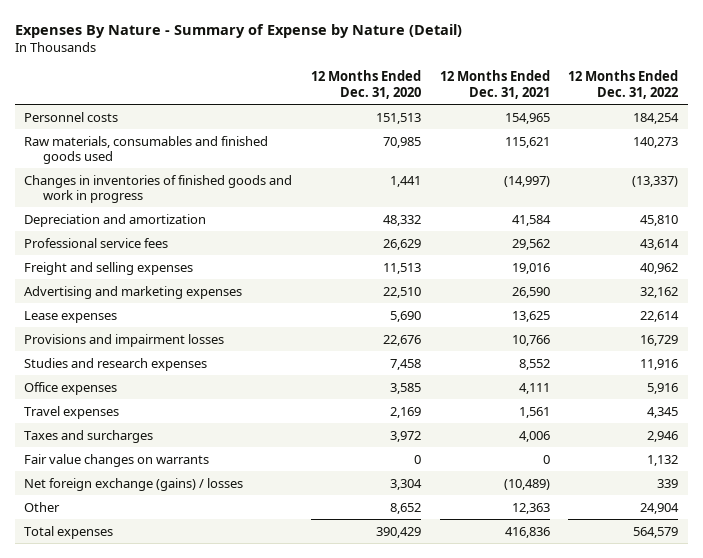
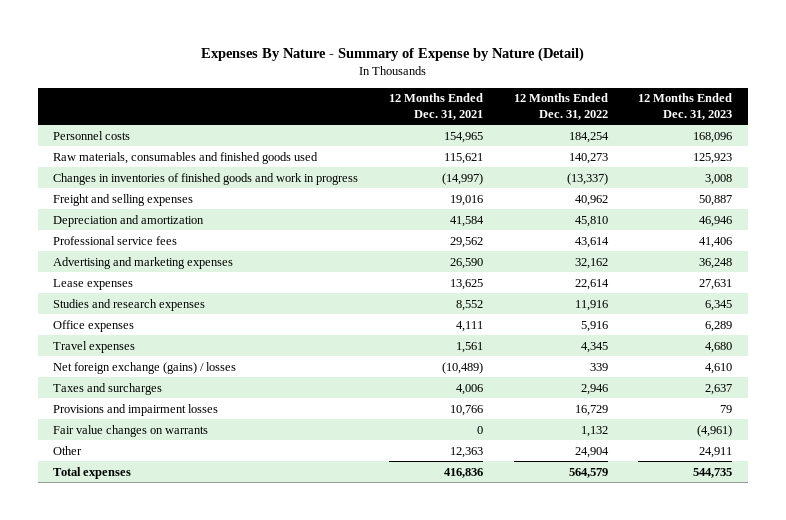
- | 12 Months Ended Dec. 31, 2020 | 12 Months Ended Dec. 31, 2021 | 12 Months Ended Dec. 31, 2022
+ | 12 Months Ended Dec. 31, 2021 | 12 Months Ended Dec. 31, 2022 | 12 Months Ended Dec. 31, 2023
moved up: Freight and selling expenses | 19,016 | 40,962 | 50,887
moved up: Net foreign exchange (gains) / losses | (10,489) | 339 | 4,610
moved down: Provisions and impairment losses | 10,766 | 16,729 | 79

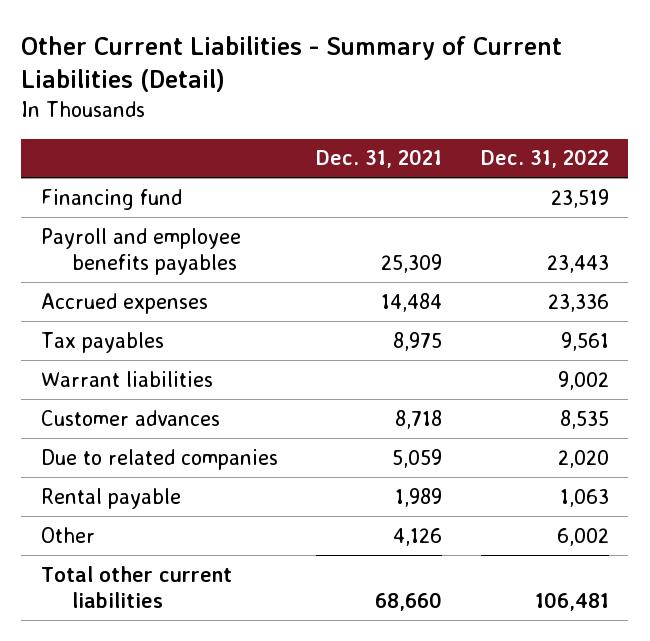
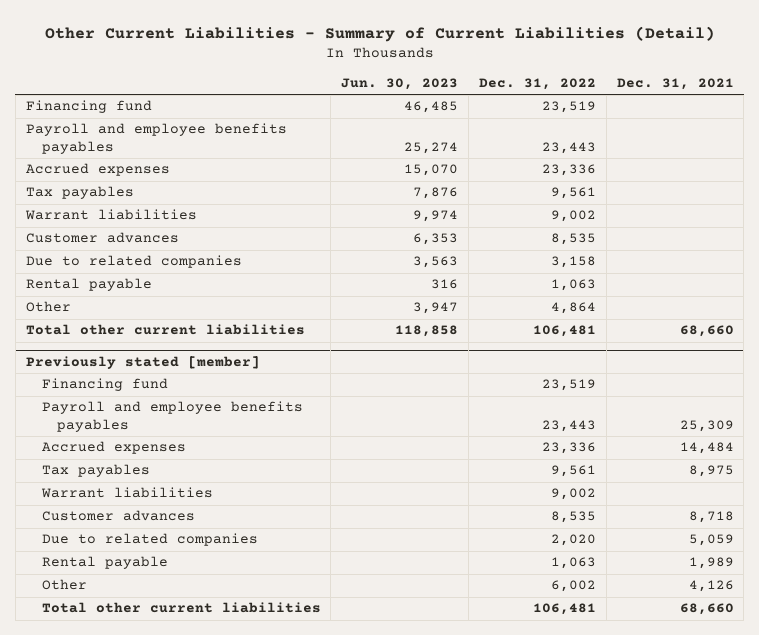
- | Dec. 31, 2021 | Dec. 31, 2022
+ | Jun. 30, 2023 | Dec. 31, 2022 | Dec. 31, 2021
+ Payroll and employee benefits payables | 25,274 | 23,443 |
+ Accrued expenses | 15,070 | 23,336 |
+ Tax payables | 7,876 | 9,561 |
+ Warrant liabilities | 9,974 | 9,002 |
+ Customer advances | 6,353 | 8,535 |
+ Due to related companies | 3,563 | 3,158 |
+ Rental payable | 316 | 1,063 |
+ Other | 3,947 | 4,864 |
+ Total other current liabilities | 118,858 | 106,481 | 68,660
+ Previously stated [member]
+ Financing fund | | 23,519 |

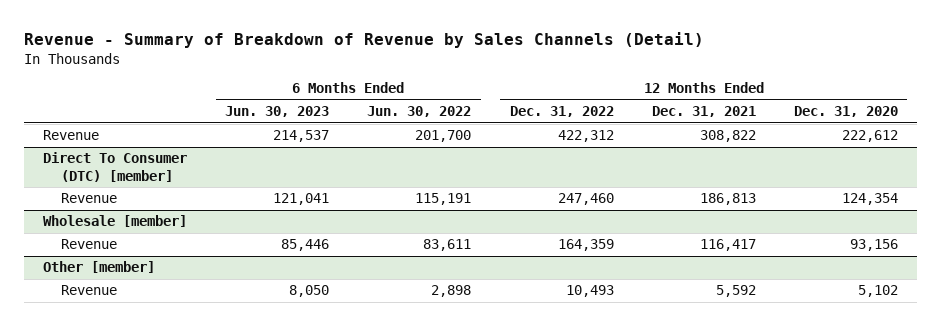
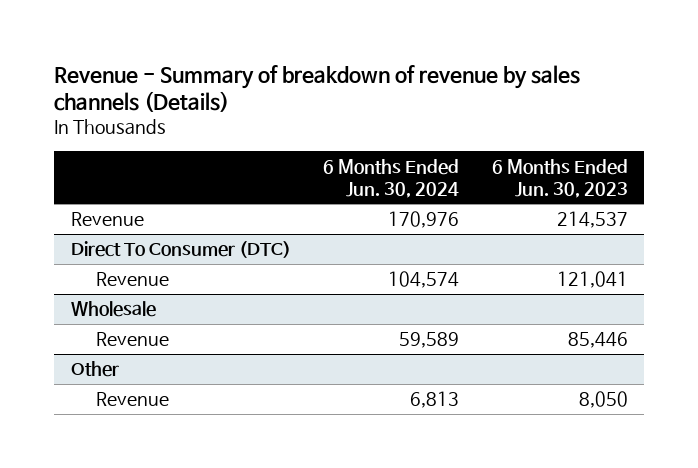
- Revenue - Summary of Breakdown of Revenue by Sales Channels (Detail)
+ Revenue - Summary of breakdown of revenue by sales channels (Details)
- | 6 Months Ended Jun. 30, 2023 | 6 Months Ended Jun. 30, 2022 | 12 Months Ended Dec. 31, 2022 | 12 Months Ended Dec. 31, 2021 | 12 Months Ended Dec. 31, 2020
+ | 6 Months Ended Jun. 30, 2024 | 6 Months Ended Jun. 30, 2023
- Direct To Consumer (DTC) [member]
+ Direct To Consumer (DTC)
- Wholesale [member]
+ Wholesale
- Other [member]
+ Other

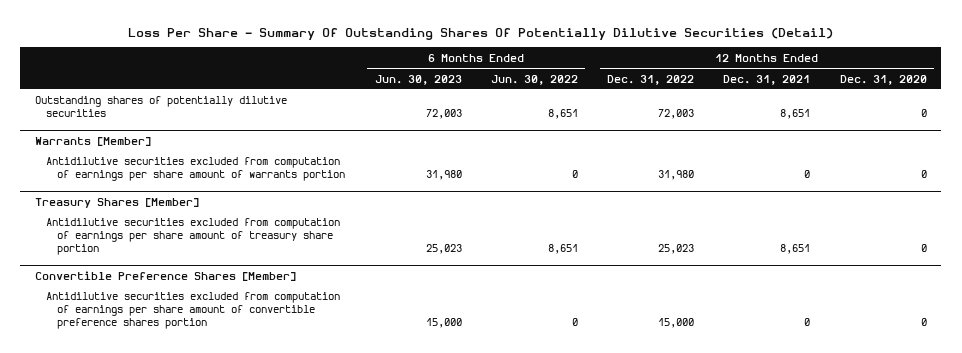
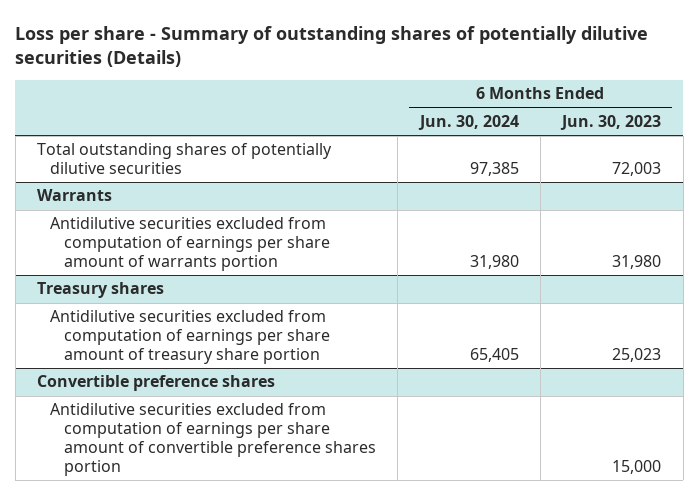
- Loss Per Share - Summary Of Outstanding Shares Of Potentially Dilutive Securities (Detail)
+ Loss per share - Summary of outstanding shares of potentially dilutive securities (Details)
- | 6 Months Ended Jun. 30, 2023 | 6 Months Ended Jun. 30, 2022 | 12 Months Ended Dec. 31, 2022 | 12 Months Ended Dec. 31, 2021 | 12 Months Ended Dec. 31, 2020
+ | 6 Months Ended Jun. 30, 2024 | 6 Months Ended Jun. 30, 2023
- Outstanding shares of potentially dilutive securities | 72,003 | 8,651 | 72,003 | 8,651 | 0
- Warrants [Member]
+ Total outstanding shares of potentially dilutive securities | 97,385 | 72,003
+ Warrants
- Treasury Shares [Member]
+ Treasury shares
- Convertible Preference Shares [Member]
+ Convertible preference shares

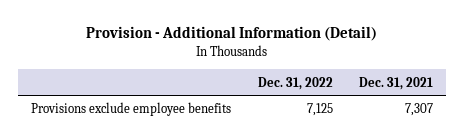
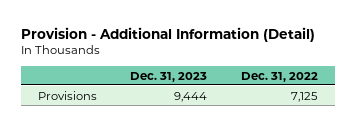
- | Dec. 31, 2022 | Dec. 31, 2021
+ | Dec. 31, 2023 | Dec. 31, 2022
- Provisions exclude employee benefits | 7,125 | 7,307
+ Provisions | 9,444 | 7,125

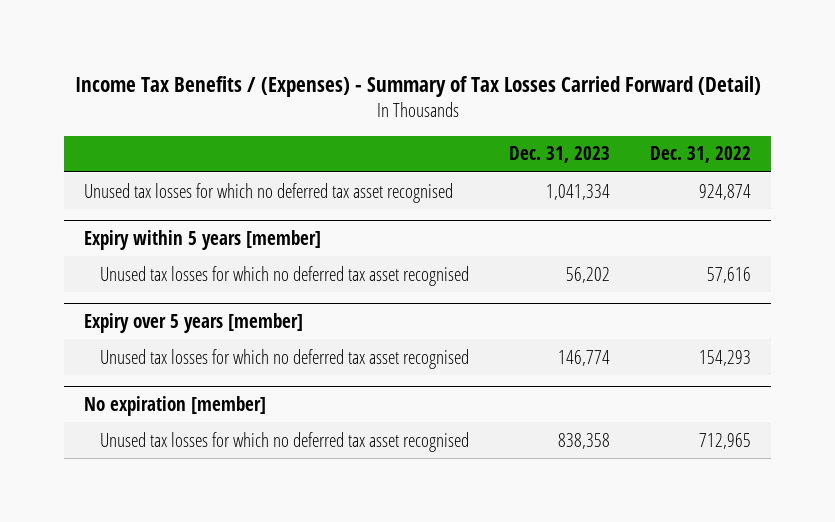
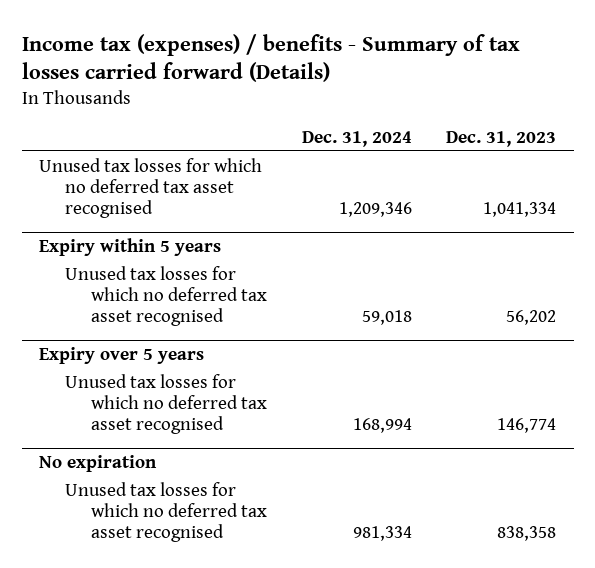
- Income Tax Benefits / (Expenses) - Summary of Tax Losses Carried Forward (Detail)
+ Income tax (expenses) / benefits - Summary of tax losses carried forward (Details)
- | Dec. 31, 2023 | Dec. 31, 2022
+ | Dec. 31, 2024 | Dec. 31, 2023
- Expiry within 5 years [member]
+ Expiry within 5 years
- Expiry over 5 years [member]
+ Expiry over 5 years
- No expiration [member]
+ No expiration

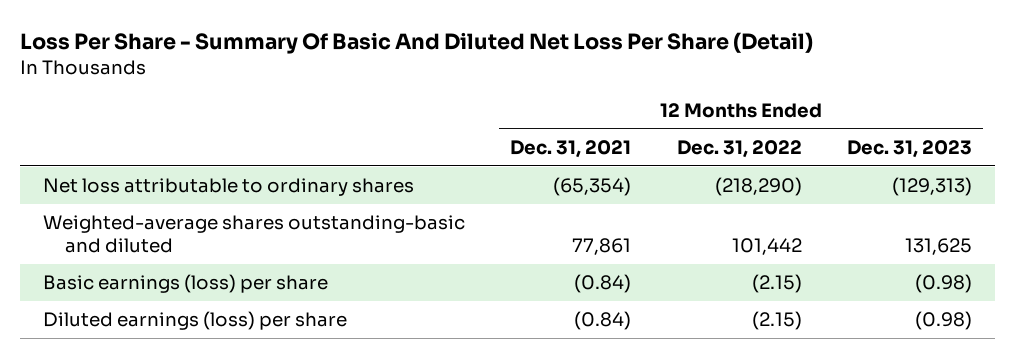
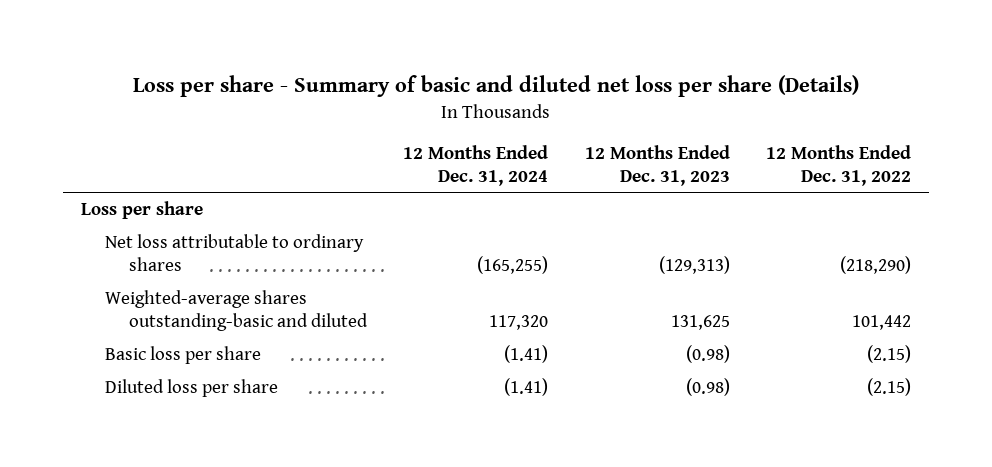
- Loss Per Share - Summary Of Basic And Diluted Net Loss Per Share (Detail)
+ Loss per share - Summary of basic and diluted net loss per share (Details)
- | 12 Months Ended Dec. 31, 2021 | 12 Months Ended Dec. 31, 2022 | 12 Months Ended Dec. 31, 2023
+ | 12 Months Ended Dec. 31, 2024 | 12 Months Ended Dec. 31, 2023 | 12 Months Ended Dec. 31, 2022
+ Loss per share
- Basic earnings (loss) per share | (0.84) | (2.15) | (0.98)
- Diluted earnings (loss) per share | (0.84) | (2.15) | (0.98)
+ Basic loss per share | (1.41) | (0.98) | (2.15)
+ Diluted loss per share | (1.41) | (0.98) | (2.15)

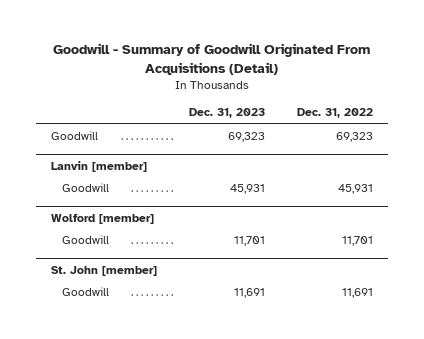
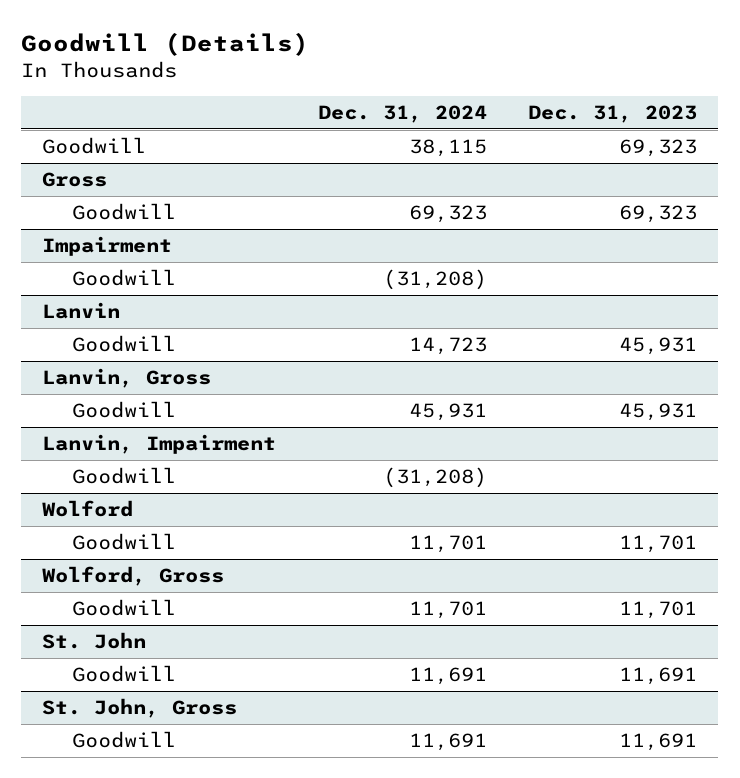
- Goodwill - Summary of Goodwill Originated From Acquisitions (Detail)
+ Goodwill (Details)
- | Dec. 31, 2023 | Dec. 31, 2022
+ | Dec. 31, 2024 | Dec. 31, 2023
- Lanvin [member]
+ Gross
+ Goodwill | 69,323 | 69,323
+ Impairment
+ Goodwill | (31,208) |
+ Lanvin
- Wolford [member]
+ Lanvin, Gross
+ Goodwill | 45,931 | 45,931
+ Lanvin, Impairment
+ Goodwill | (31,208) |
+ Wolford
- St. John [member]
+ Wolford, Gross
+ Goodwill | 11,701 | 11,701
+ St. John
+ St. John, Gross
+ Goodwill | 11,691 | 11,691

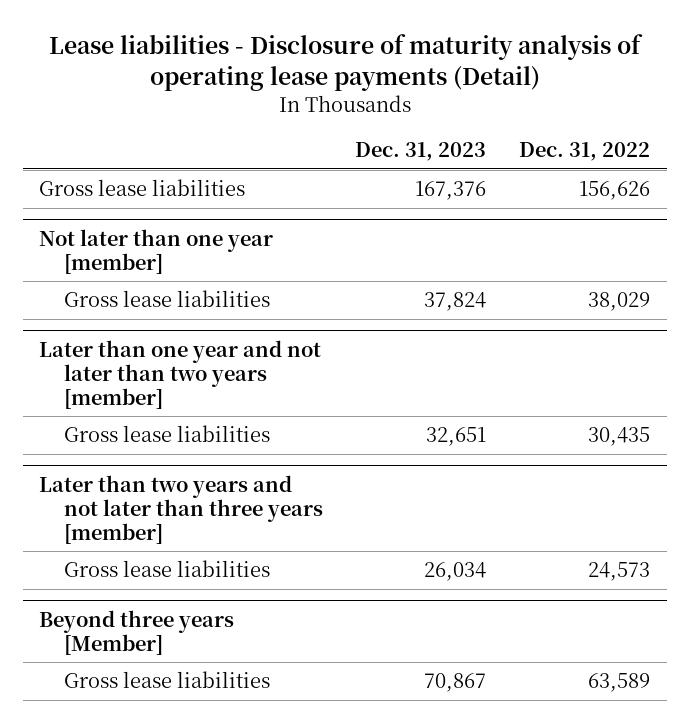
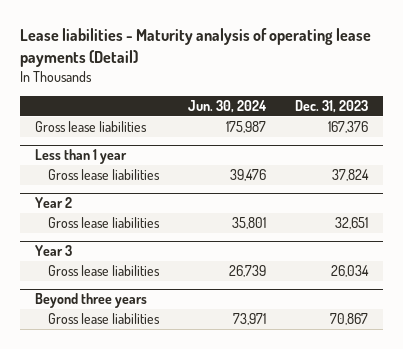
- Lease liabilities - Disclosure of maturity analysis of operating lease payments (Detail)
+ Lease liabilities - Maturity analysis of operating lease payments (Detail)
- | Dec. 31, 2023 | Dec. 31, 2022
+ | Jun. 30, 2024 | Dec. 31, 2023
- Not later than one year [member]
+ Less than 1 year
- Later than one year and not later than two years [member]
+ Year 2
- Later than two years and not later than three years [member]
+ Year 3
- Beyond three years [Member]
+ Beyond three years

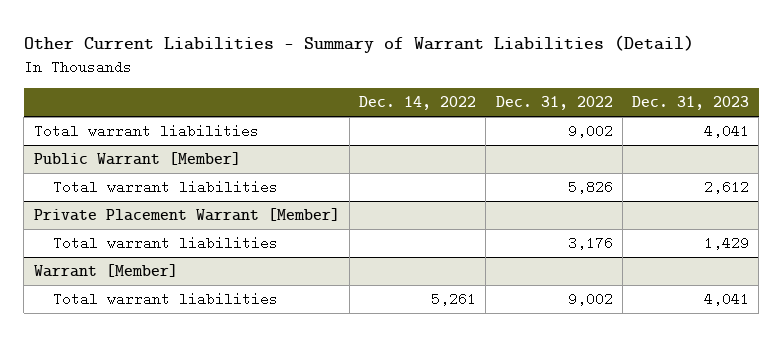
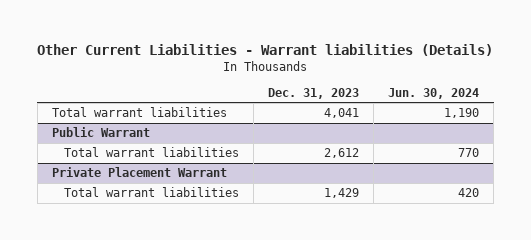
- Other Current Liabilities - Summary of Warrant Liabilities (Detail)
+ Other Current Liabilities - Warrant liabilities (Details)
- | Dec. 14, 2022 | Dec. 31, 2022 | Dec. 31, 2023
+ | Dec. 31, 2023 | Jun. 30, 2024
- Public Warrant [Member]
+ Public Warrant
- Private Placement Warrant [Member]
+ Private Placement Warrant
- Warrant [Member]
- Total warrant liabilities | 5,261 | 9,002 | 4,041

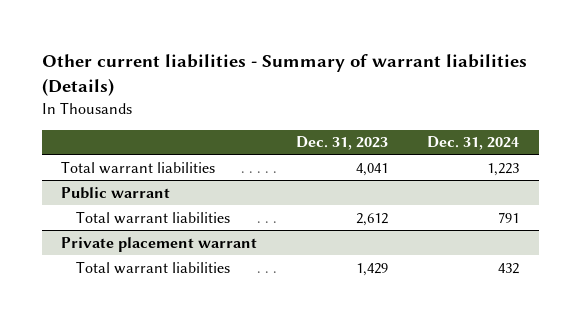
- Other Current Liabilities - Warrant liabilities (Details)
+ Other current liabilities - Summary of warrant liabilities (Details)
- | Dec. 31, 2023 | Jun. 30, 2024
+ | Dec. 31, 2023 | Dec. 31, 2024
- Public Warrant
+ Public warrant
- Private Placement Warrant
+ Private placement warrant

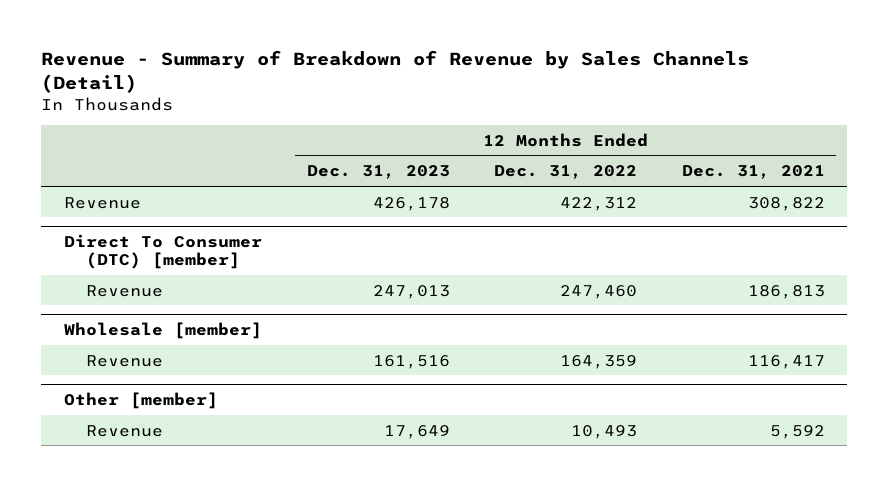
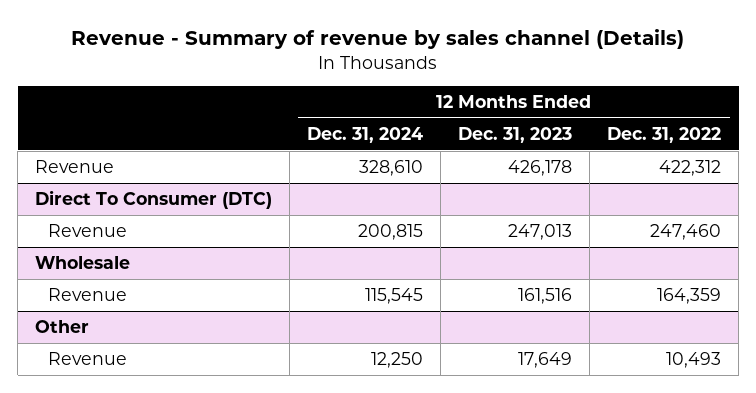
- Revenue - Summary of Breakdown of Revenue by Sales Channels (Detail)
+ Revenue - Summary of revenue by sales channel (Details)
- | 12 Months Ended Dec. 31, 2023 | 12 Months Ended Dec. 31, 2022 | 12 Months Ended Dec. 31, 2021
+ | 12 Months Ended Dec. 31, 2024 | 12 Months Ended Dec. 31, 2023 | 12 Months Ended Dec. 31, 2022
- Direct To Consumer (DTC) [member]
+ Direct To Consumer (DTC)
- Wholesale [member]
+ Wholesale
- Other [member]
+ Other

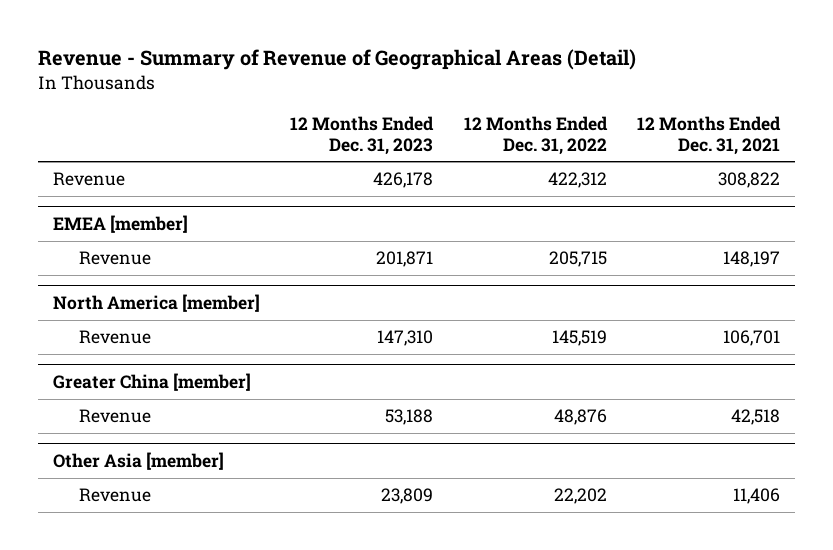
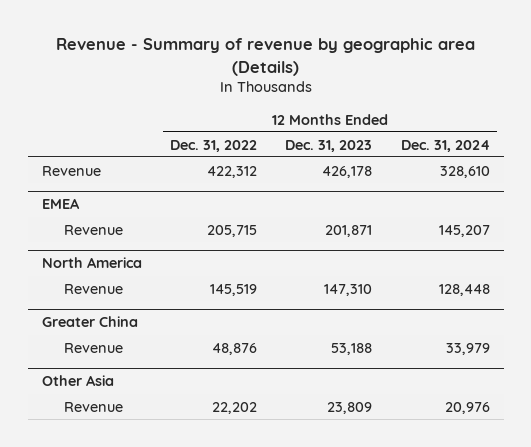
- Revenue - Summary of Revenue of Geographical Areas (Detail)
+ Revenue - Summary of revenue by geographic area (Details)
- | 12 Months Ended Dec. 31, 2023 | 12 Months Ended Dec. 31, 2022 | 12 Months Ended Dec. 31, 2021
+ | 12 Months Ended Dec. 31, 2022 | 12 Months Ended Dec. 31, 2023 | 12 Months Ended Dec. 31, 2024
- EMEA [member]
+ EMEA
- North America [member]
+ North America
- Greater China [member]
+ Greater China
- Other Asia [member]
+ Other Asia

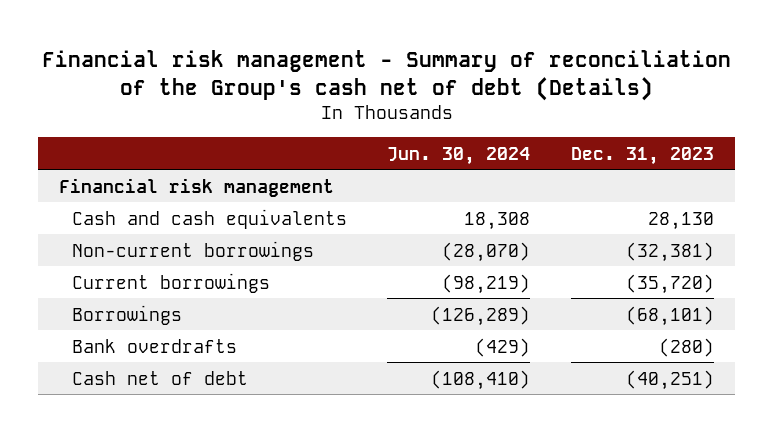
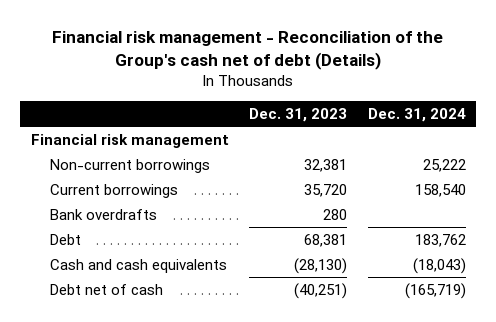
- Financial risk management - Summary of reconciliation of the Group's cash net of debt (Details)
+ Financial risk management - Reconciliation of the Group's cash net of debt (Details)
- | Jun. 30, 2024 | Dec. 31, 2023
+ | Dec. 31, 2023 | Dec. 31, 2024
- Cash and cash equivalents | 18,308 | 28,130
- Non-current borrowings | (28,070) | (32,381)
- Current borrowings | (98,219) | (35,720)
- Borrowings | (126,289) | (68,101)
- Bank overdrafts | (429) | (280)
- Cash net of debt | (108,410) | (40,251)
+ Non-current borrowings | 32,381 | 25,222
+ Current borrowings | 35,720 | 158,540
+ Bank overdrafts | 280 |
+ Debt | 68,381 | 183,762
+ Cash and cash equivalents | (28,130) | (18,043)
+ Debt net of cash | (40,251) | (165,719)

